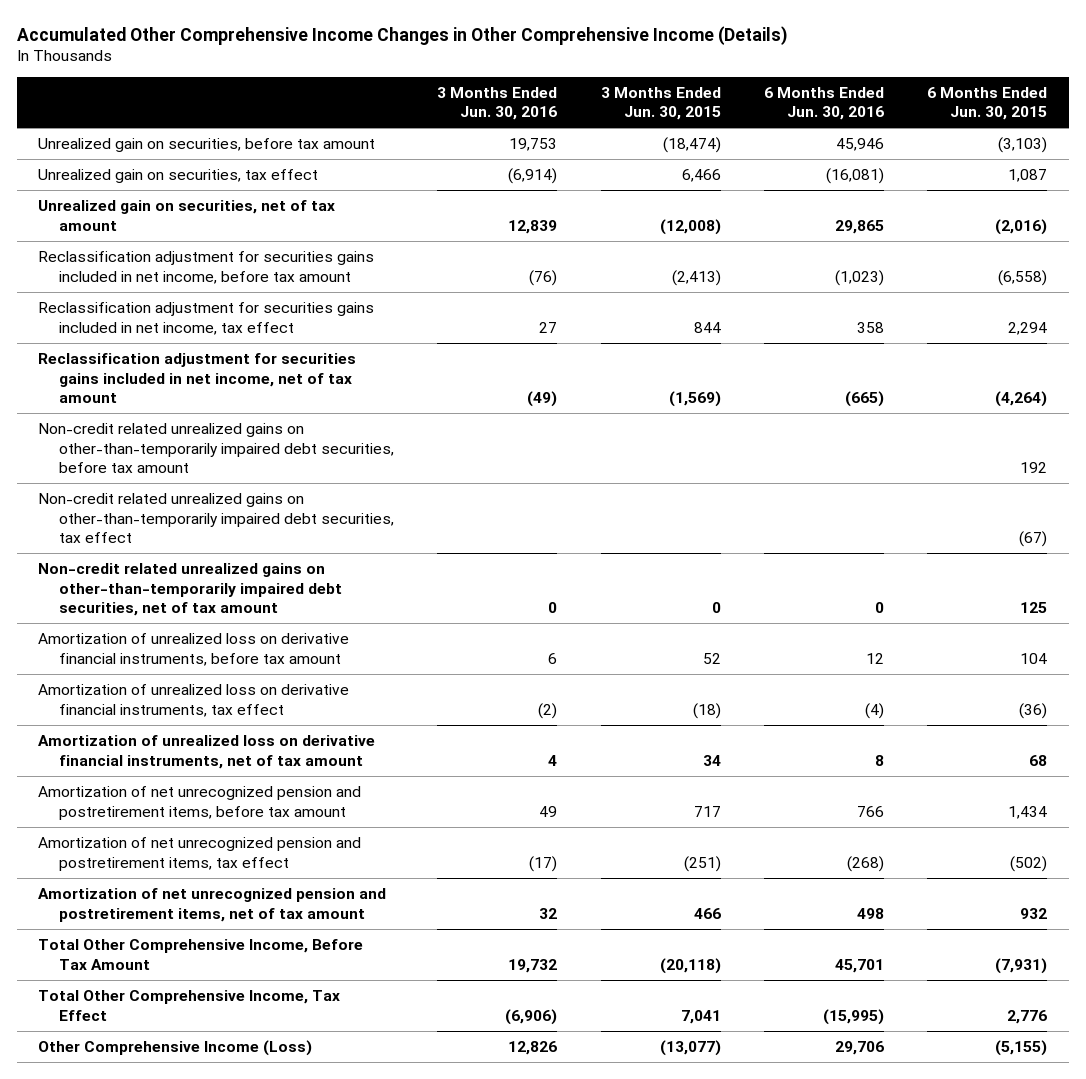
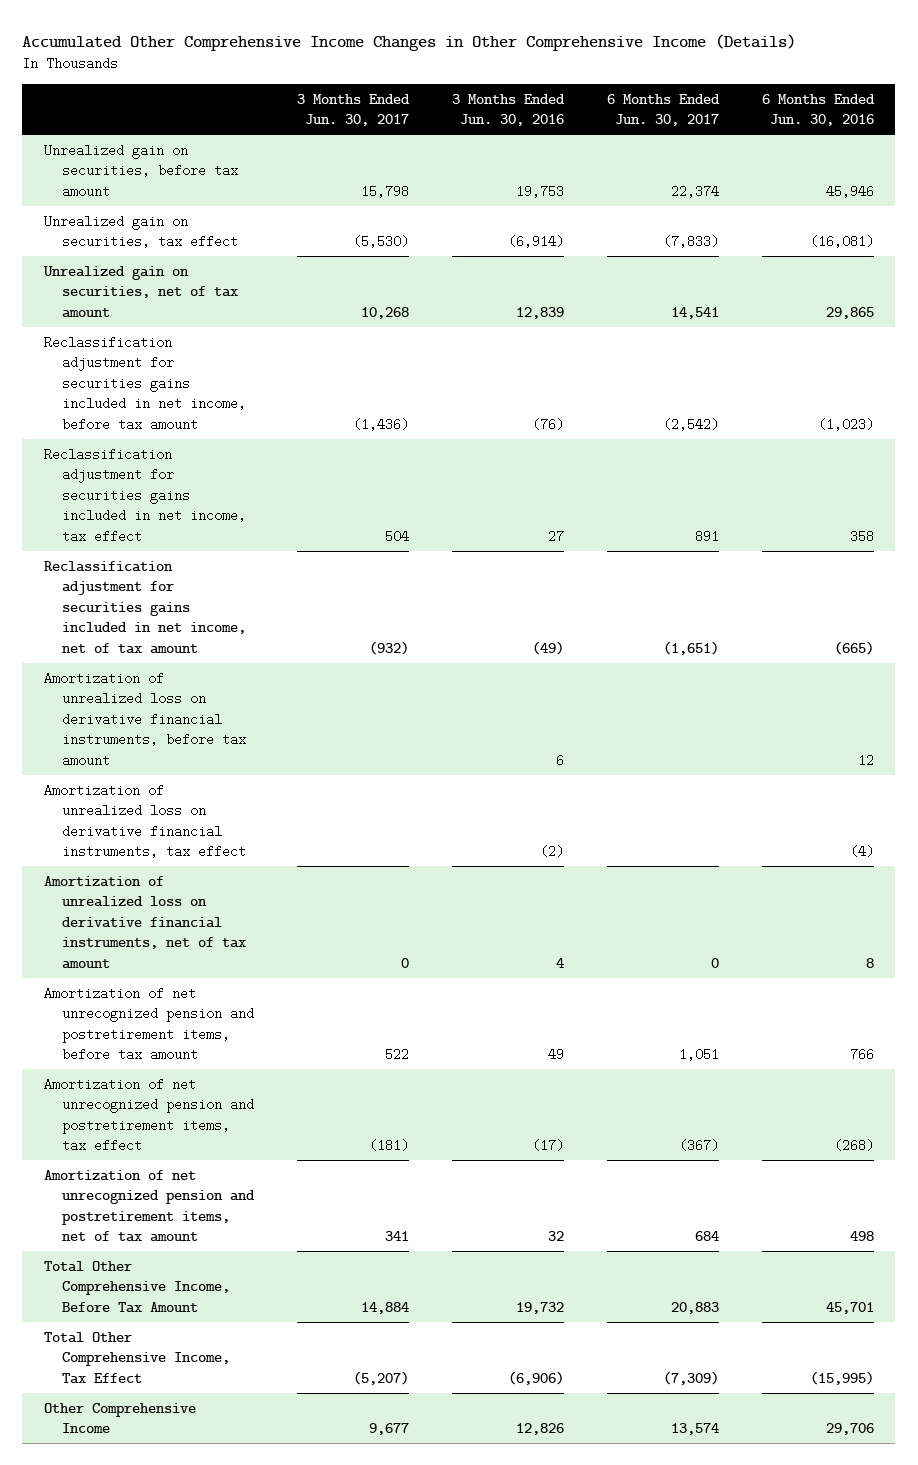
- | 3 Months Ended Jun. 30, 2016 | 3 Months Ended Jun. 30, 2015 | 6 Months Ended Jun. 30, 2016 | 6 Months Ended Jun. 30, 2015
+ | 3 Months Ended Jun. 30, 2017 | 3 Months Ended Jun. 30, 2016 | 6 Months Ended Jun. 30, 2017 | 6 Months Ended Jun. 30, 2016
- Non-credit related unrealized gains on other-than-temporarily impaired debt securities, before tax amount | | | | 192
- Non-credit related unrealized gains on other-than-temporarily impaired debt securities, tax effect | | | | (67)
- Non-credit related unrealized gains on other-than-temporarily impaired debt securities, net of tax amount | 0 | 0 | 0 | 125
- Other Comprehensive Income (Loss) | 12,826 | (13,077) | 29,706 | (5,155)
+ Other Comprehensive Income | 9,677 | 12,826 | 13,574 | 29,706

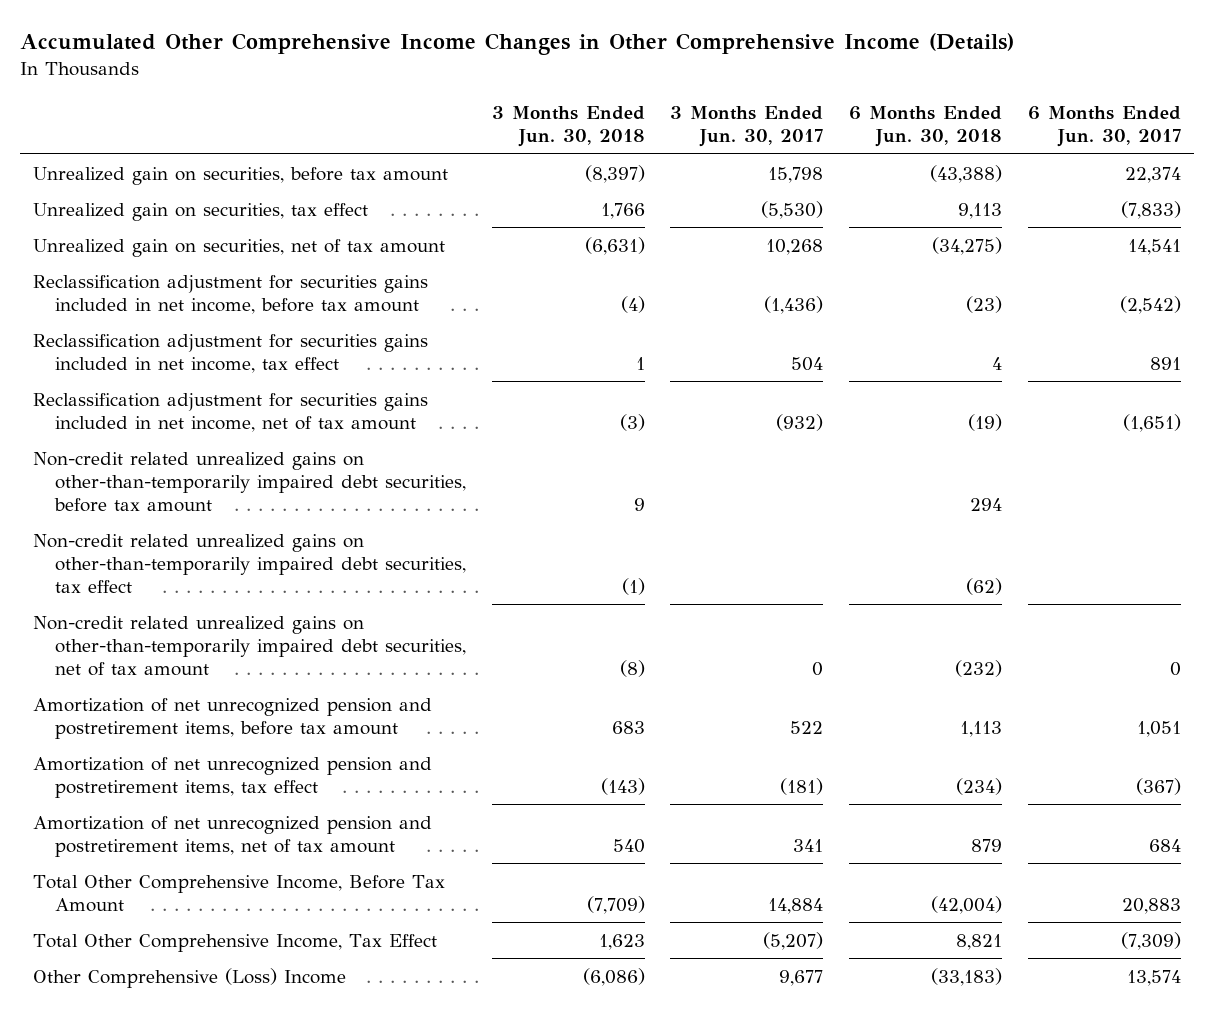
- | 3 Months Ended Jun. 30, 2017 | 3 Months Ended Jun. 30, 2016 | 6 Months Ended Jun. 30, 2017 | 6 Months Ended Jun. 30, 2016
+ | 3 Months Ended Jun. 30, 2018 | 3 Months Ended Jun. 30, 2017 | 6 Months Ended Jun. 30, 2018 | 6 Months Ended Jun. 30, 2017
- Amortization of unrealized loss on derivative financial instruments, before tax amount | | 6 | | 12
- Amortization of unrealized loss on derivative financial instruments, tax effect | | (2) | | (4)
- Amortization of unrealized loss on derivative financial instruments, net of tax amount | 0 | 4 | 0 | 8
+ Non-credit related unrealized gains on other-than-temporarily impaired debt securities, before tax amount | 9 | | 294 |
+ Non-credit related unrealized gains on other-than-temporarily impaired debt securities, tax effect | (1) | | (62) |
+ Non-credit related unrealized gains on other-than-temporarily impaired debt securities, net of tax amount | (8) | 0 | (232) | 0
- Other Comprehensive Income | 9,677 | 12,826 | 13,574 | 29,706
+ Other Comprehensive (Loss) Income | (6,086) | 9,677 | (33,183) | 13,574

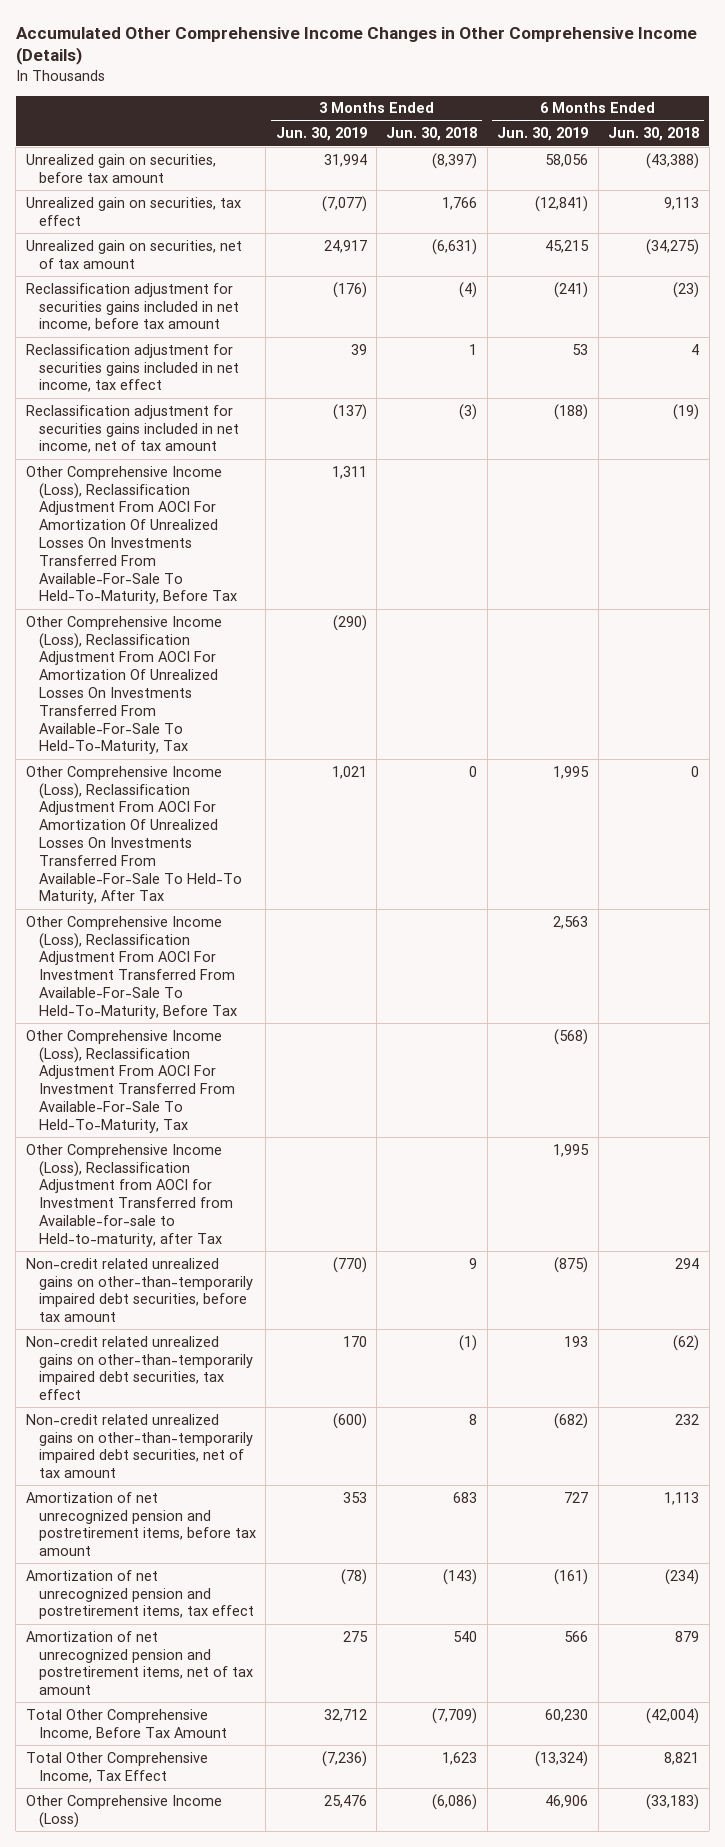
- | 3 Months Ended Jun. 30, 2018 | 3 Months Ended Jun. 30, 2017 | 6 Months Ended Jun. 30, 2018 | 6 Months Ended Jun. 30, 2017
+ | 3 Months Ended Jun. 30, 2019 | 3 Months Ended Jun. 30, 2018 | 6 Months Ended Jun. 30, 2019 | 6 Months Ended Jun. 30, 2018
+ Other Comprehensive Income (Loss), Reclassification Adjustment From AOCI For Amortization Of Unrealized Losses On Investments Transferred From Available-For-Sale To Held-To-Maturity, Before Tax | 1,311 | | |
+ Other Comprehensive Income (Loss), Reclassification Adjustment From AOCI For Amortization Of Unrealized Losses On Investments Transferred From Available-For-Sale To Held-To-Maturity, Tax | (290) | | |
+ Other Comprehensive Income (Loss), Reclassification Adjustment From AOCI For Amortization Of Unrealized Losses On Investments Transferred From Available-For-Sale To Held-To Maturity, After Tax | 1,021 | 0 | 1,995 | 0
+ Other Comprehensive Income (Loss), Reclassification Adjustment From AOCI For Investment Transferred From Available-For-Sale To Held-To-Maturity, Before Tax | | | 2,563 |
+ Other Comprehensive Income (Loss), Reclassification Adjustment From AOCI For Investment Transferred From Available-For-Sale To Held-To-Maturity, Tax | | | (568) |
+ Other Comprehensive Income (Loss), Reclassification Adjustment from AOCI for Investment Transferred from Available-for-sale to Held-to-maturity, after Tax | | | 1,995 |
- Non-credit related unrealized gains on other-than-temporarily impaired debt securities, net of tax amount | (8) | 0 | (232) | 0
+ Non-credit related unrealized gains on other-than-temporarily impaired debt securities, net of tax amount | (600) | 8 | (682) | 232
- Other Comprehensive (Loss) Income | (6,086) | 9,677 | (33,183) | 13,574
+ Other Comprehensive Income (Loss) | 25,476 | (6,086) | 46,906 | (33,183)

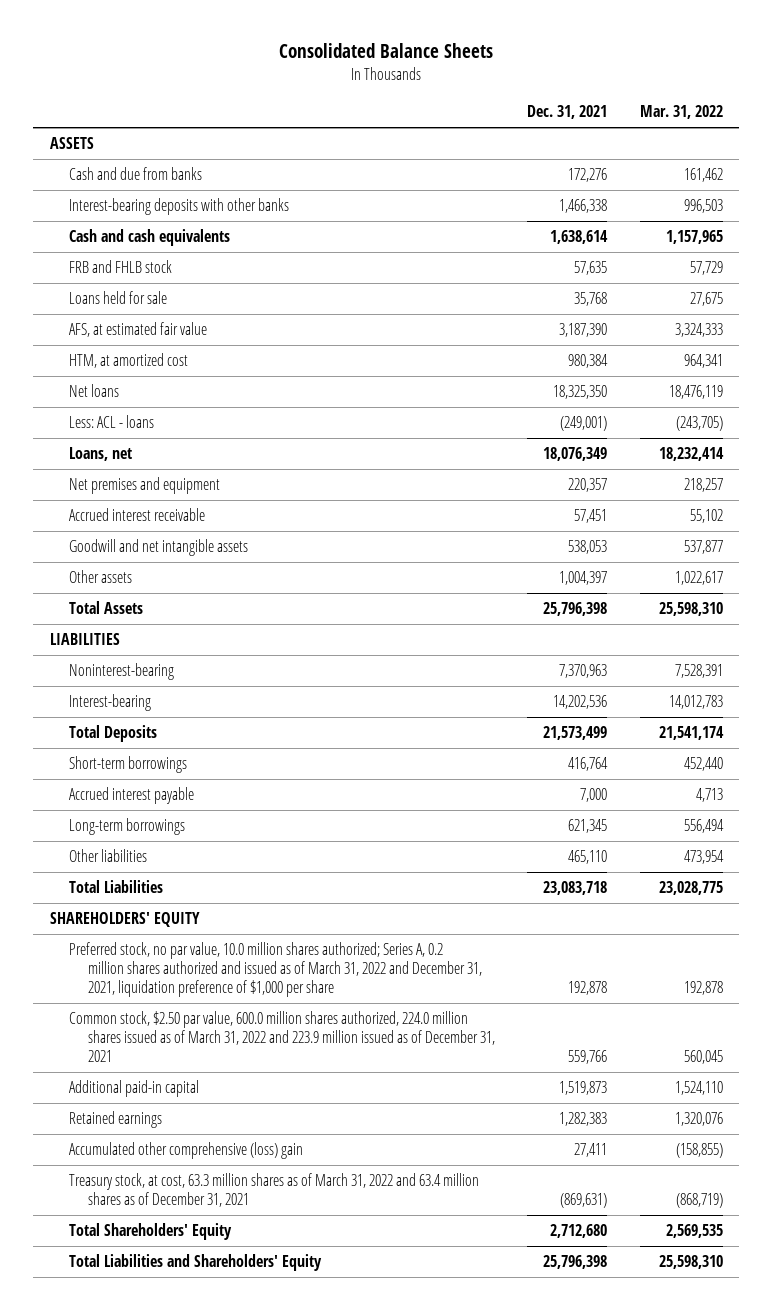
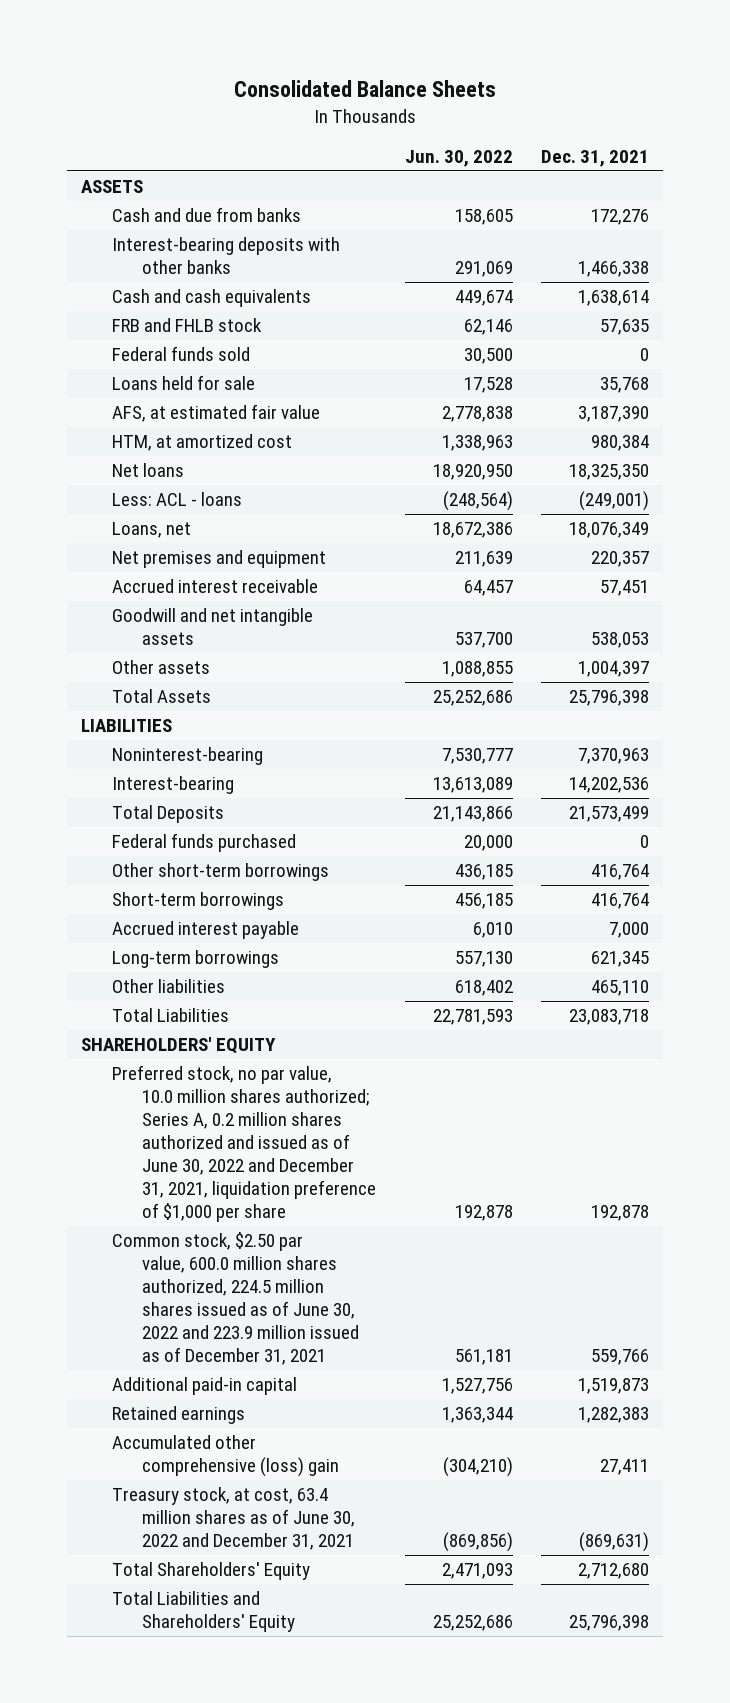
- | Dec. 31, 2021 | Mar. 31, 2022
+ | Jun. 30, 2022 | Dec. 31, 2021
+ Federal funds sold | 30,500 | 0
+ Federal funds purchased | 20,000 | 0
+ Other short-term borrowings | 436,185 | 416,764
- Preferred stock, no par value, 10.0 million shares authorized; Series A, 0.2 million shares authorized and issued as of March 31, 2022 and December 31, 2021, liquidation preference of $1,000 per share | 192,878 | 192,878
- Common stock, $2.50 par value, 600.0 million shares authorized, 224.0 million shares issued as of March 31, 2022 and 223.9 million issued as of December 31, 2021 | 559,766 | 560,045
+ Preferred stock, no par value, 10.0 million shares authorized; Series A, 0.2 million shares authorized and issued as of June 30, 2022 and December 31, 2021, liquidation preference of $1,000 per share | 192,878 | 192,878
+ Common stock, $2.50 par value, 600.0 million shares authorized, 224.5 million shares issued as of June 30, 2022 and 223.9 million issued as of December 31, 2021 | 561,181 | 559,766
- Treasury stock, at cost, 63.3 million shares as of March 31, 2022 and 63.4 million shares as of December 31, 2021 | (869,631) | (868,719)
+ Treasury stock, at cost, 63.4 million shares as of June 30, 2022 and December 31, 2021 | (869,856) | (869,631)

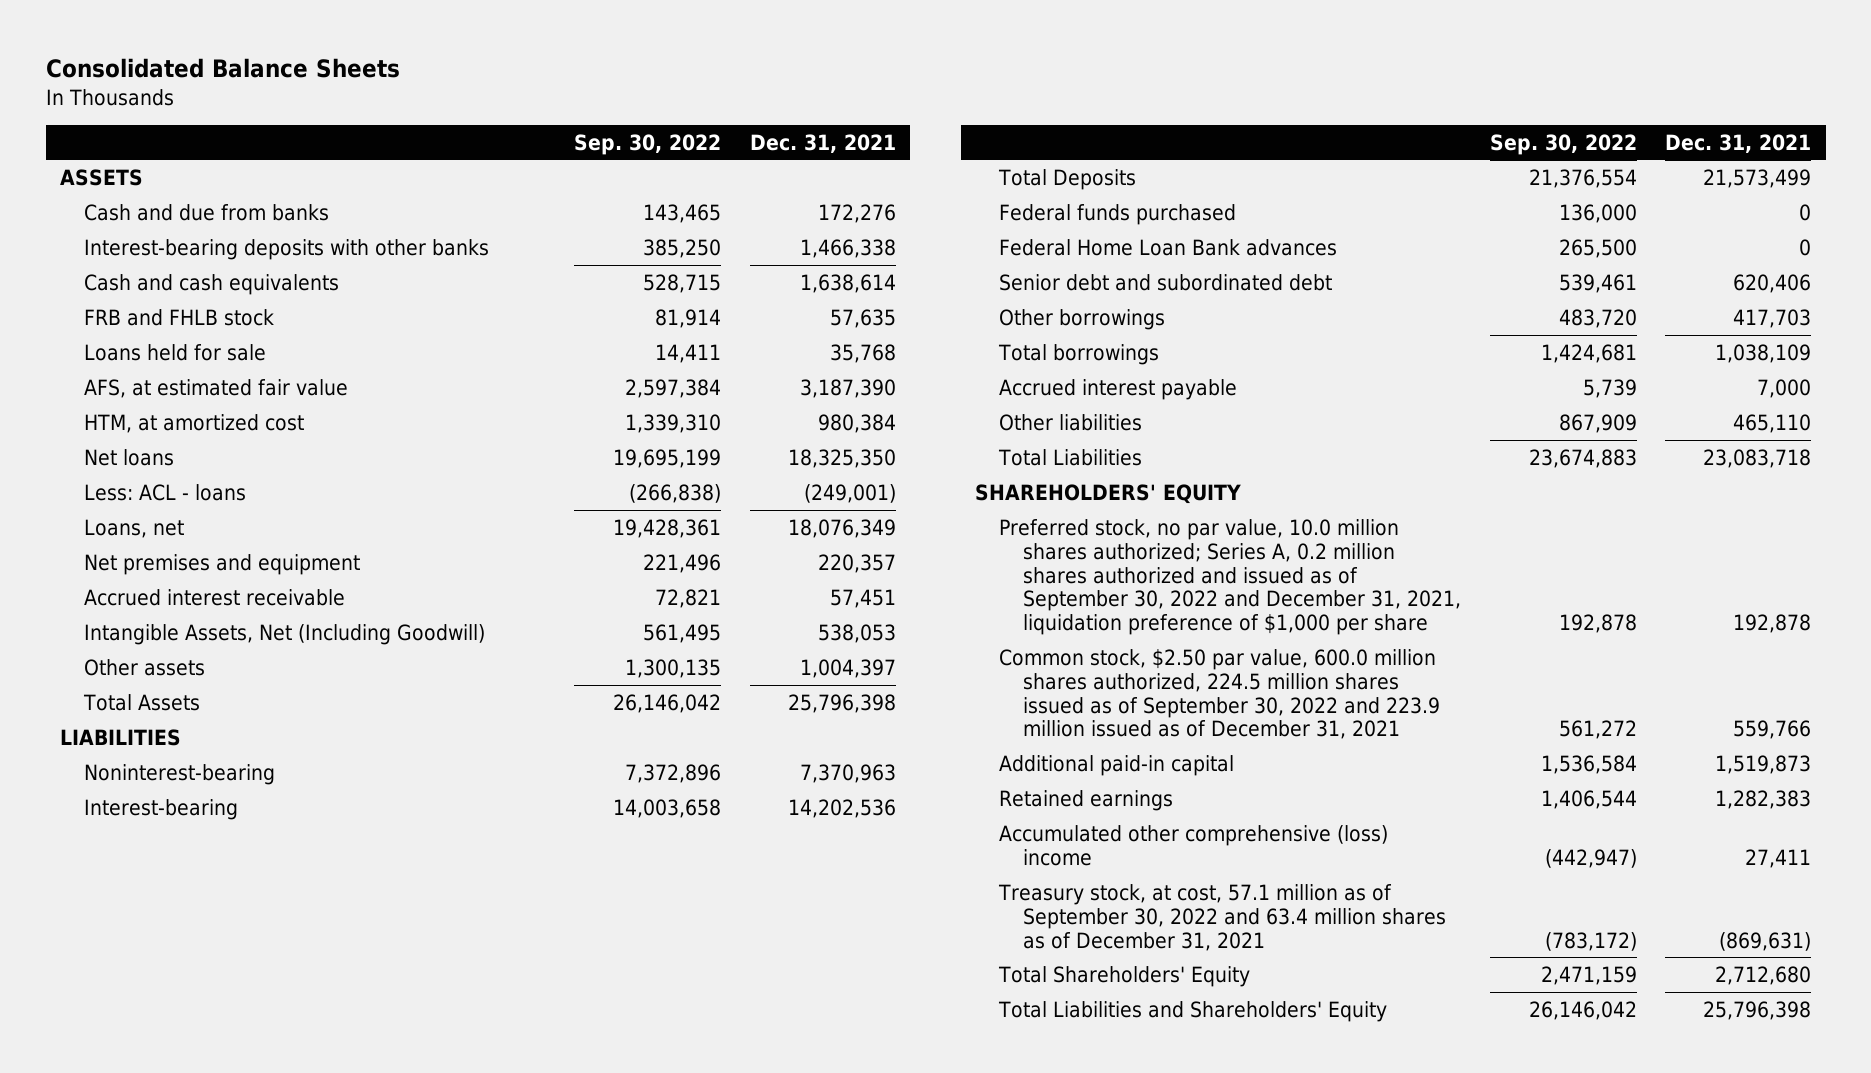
- | Jun. 30, 2022 | Dec. 31, 2021
+ | Sep. 30, 2022 | Dec. 31, 2021
- Federal funds sold | 30,500 | 0
- Goodwill and net intangible assets | 537,700 | 538,053
+ Intangible Assets, Net (Including Goodwill) | 561,495 | 538,053
- Other short-term borrowings | 436,185 | 416,764
- Short-term borrowings | 456,185 | 416,764
+ Federal Home Loan Bank advances | 265,500 | 0
+ Senior debt and subordinated debt | 539,461 | 620,406
+ Other borrowings | 483,720 | 417,703
+ Total borrowings | 1,424,681 | 1,038,109
- Long-term borrowings | 557,130 | 621,345
- Preferred stock, no par value, 10.0 million shares authorized; Series A, 0.2 million shares authorized and issued as of June 30, 2022 and December 31, 2021, liquidation preference of $1,000 per share | 192,878 | 192,878
- Common stock, $2.50 par value, 600.0 million shares authorized, 224.5 million shares issued as of June 30, 2022 and 223.9 million issued as of December 31, 2021 | 561,181 | 559,766
+ Preferred stock, no par value, 10.0 million shares authorized; Series A, 0.2 million shares authorized and issued as of September 30, 2022 and December 31, 2021, liquidation preference of $1,000 per share | 192,878 | 192,878
+ Common stock, $2.50 par value, 600.0 million shares authorized, 224.5 million shares issued as of September 30, 2022 and 223.9 million issued as of December 31, 2021 | 561,272 | 559,766
- Accumulated other comprehensive (loss) gain | (304,210) | 27,411
- Treasury stock, at cost, 63.4 million shares as of June 30, 2022 and December 31, 2021 | (869,856) | (869,631)
+ Accumulated other comprehensive (loss) income | (442,947) | 27,411
+ Treasury stock, at cost, 57.1 million as of September 30, 2022 and 63.4 million shares as of December 31, 2021 | (783,172) | (869,631)

